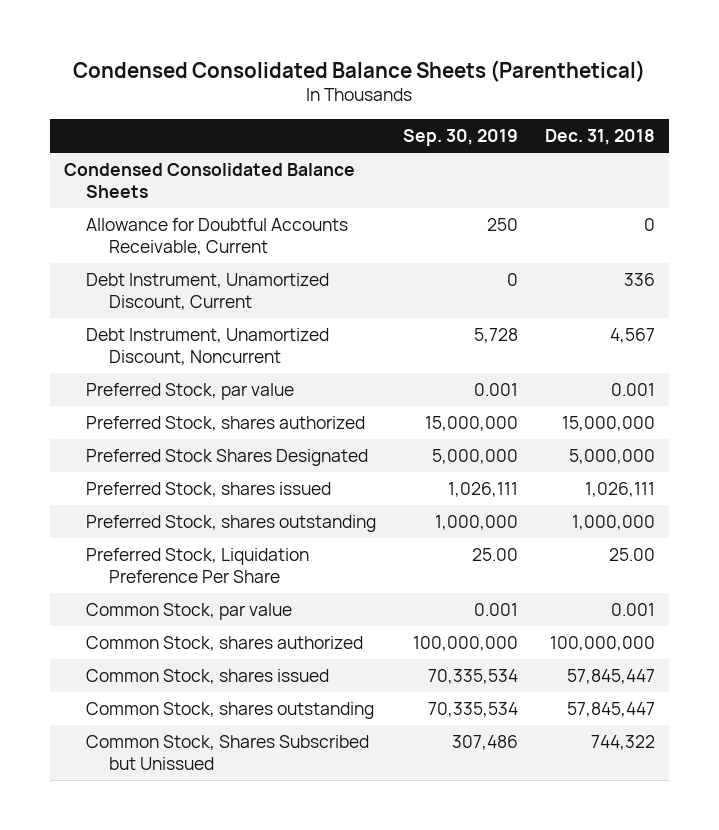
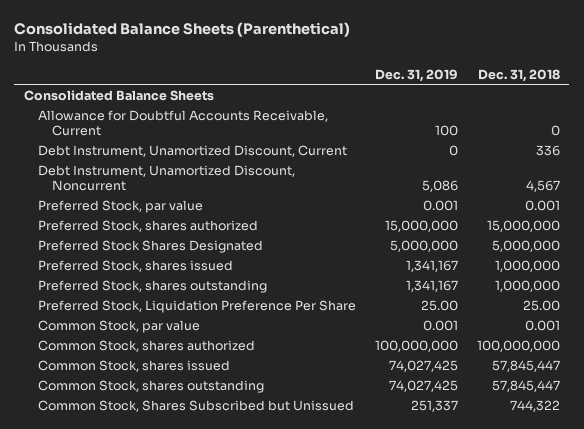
- Condensed Consolidated Balance Sheets (Parenthetical)
+ Consolidated Balance Sheets (Parenthetical)
- | Sep. 30, 2019 | Dec. 31, 2018
+ | Dec. 31, 2019 | Dec. 31, 2018
- Condensed Consolidated Balance Sheets
+ Consolidated Balance Sheets
- Preferred Stock, shares issued | 1,026,111 | 1,026,111
+ Preferred Stock, shares issued | 1,341,167 | 1,000,000

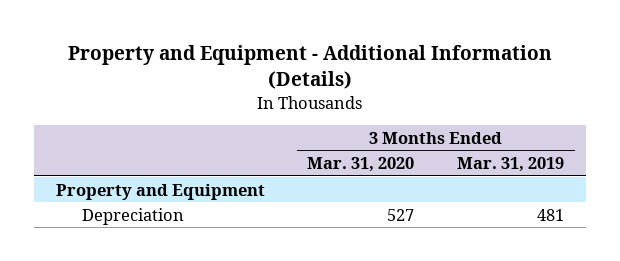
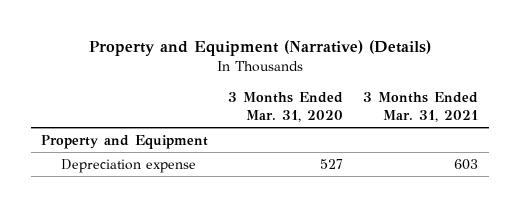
- Property and Equipment - Additional Information (Details)
+ Property and Equipment (Narrative) (Details)
- | 3 Months Ended Mar. 31, 2020 | 3 Months Ended Mar. 31, 2019
+ | 3 Months Ended Mar. 31, 2020 | 3 Months Ended Mar. 31, 2021
- Depreciation | 527 | 481
+ Depreciation expense | 527 | 603

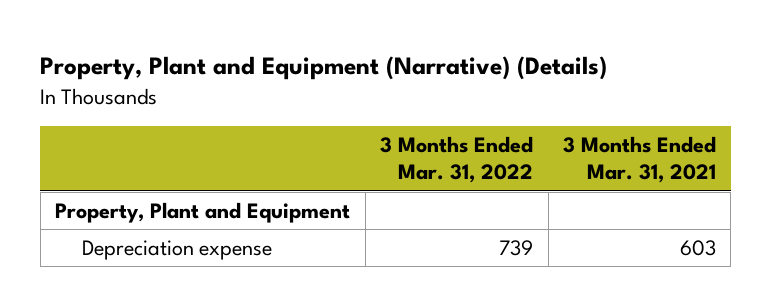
- Property and Equipment (Narrative) (Details)
+ Property, Plant and Equipment (Narrative) (Details)
- | 3 Months Ended Mar. 31, 2020 | 3 Months Ended Mar. 31, 2021
+ | 3 Months Ended Mar. 31, 2022 | 3 Months Ended Mar. 31, 2021
- Property and Equipment
+ Property, Plant and Equipment

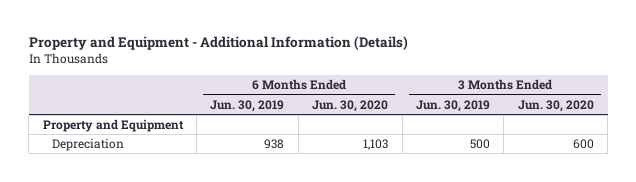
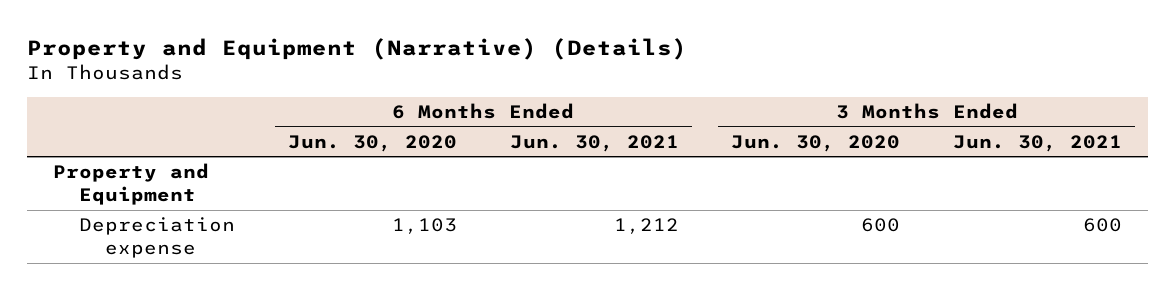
- Property and Equipment - Additional Information (Details)
+ Property and Equipment (Narrative) (Details)
- | 6 Months Ended Jun. 30, 2019 | 6 Months Ended Jun. 30, 2020 | 3 Months Ended Jun. 30, 2019 | 3 Months Ended Jun. 30, 2020
+ | 6 Months Ended Jun. 30, 2020 | 6 Months Ended Jun. 30, 2021 | 3 Months Ended Jun. 30, 2020 | 3 Months Ended Jun. 30, 2021
- Depreciation | 938 | 1,103 | 500 | 600
+ Depreciation expense | 1,103 | 1,212 | 600 | 600

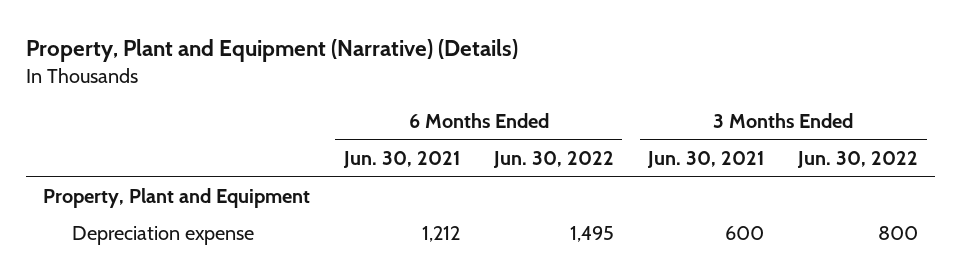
- Property and Equipment (Narrative) (Details)
+ Property, Plant and Equipment (Narrative) (Details)
- | 6 Months Ended Jun. 30, 2020 | 6 Months Ended Jun. 30, 2021 | 3 Months Ended Jun. 30, 2020 | 3 Months Ended Jun. 30, 2021
+ | 6 Months Ended Jun. 30, 2021 | 6 Months Ended Jun. 30, 2022 | 3 Months Ended Jun. 30, 2021 | 3 Months Ended Jun. 30, 2022
- Property and Equipment
+ Property, Plant and Equipment

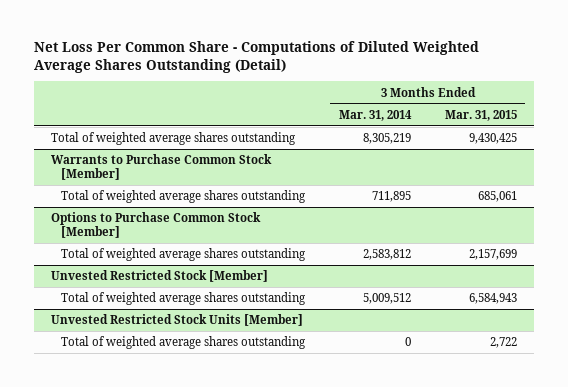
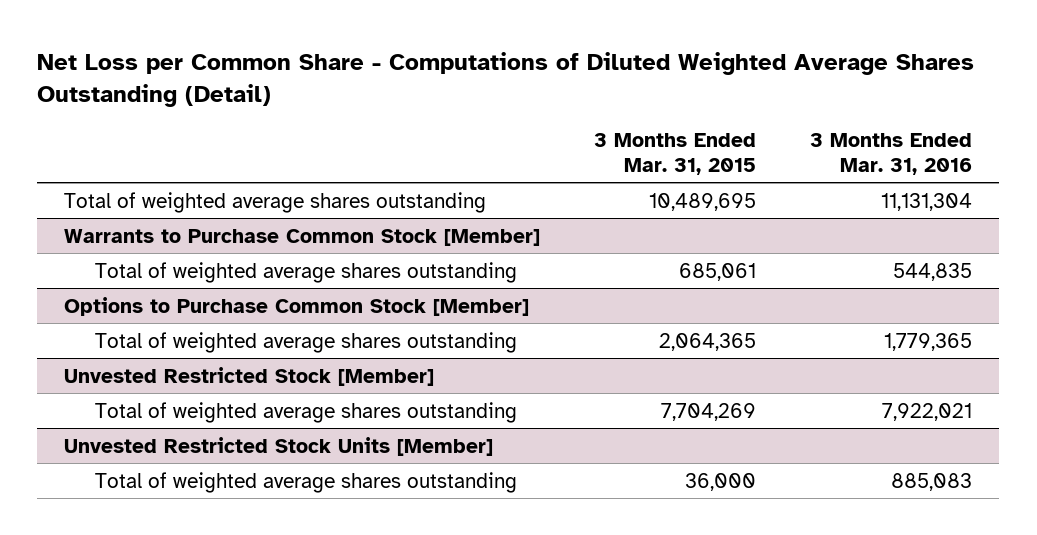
- Net Loss Per Common Share - Computations of Diluted Weighted Average Shares Outstanding (Detail)
+ Net Loss per Common Share - Computations of Diluted Weighted Average Shares Outstanding (Detail)
- | 3 Months Ended Mar. 31, 2014 | 3 Months Ended Mar. 31, 2015
+ | 3 Months Ended Mar. 31, 2015 | 3 Months Ended Mar. 31, 2016
- Total of weighted average shares outstanding | 8,305,219 | 9,430,425
+ Total of weighted average shares outstanding | 10,489,695 | 11,131,304
@ Options to Purchase Common Stock [Member]
- Total of weighted average shares outstanding | 2,583,812 | 2,157,699
+ Total of weighted average shares outstanding | 2,064,365 | 1,779,365
@ Unvested Restricted Stock [Member]
- Total of weighted average shares outstanding | 5,009,512 | 6,584,943
+ Total of weighted average shares outstanding | 7,704,269 | 7,922,021
@ Unvested Restricted Stock Units [Member]
- Total of weighted average shares outstanding | 0 | 2,722
+ Total of weighted average shares outstanding | 36,000 | 885,083

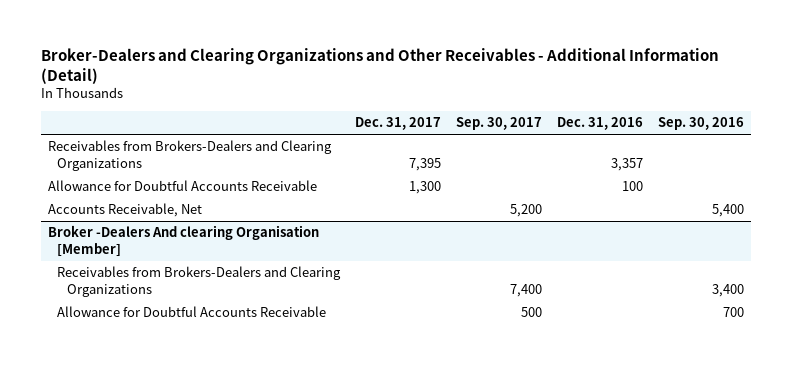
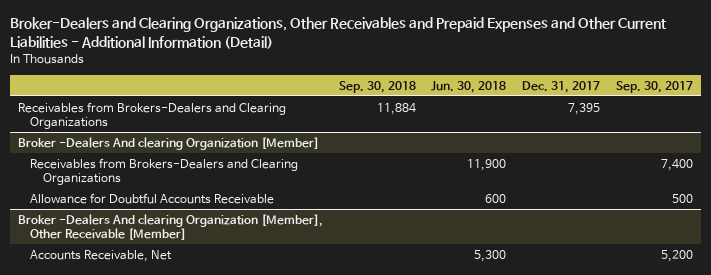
- Broker-Dealers and Clearing Organizations and Other Receivables - Additional Information (Detail)
+ Broker-Dealers and Clearing Organizations, Other Receivables and Prepaid Expenses and Other Current Liabilities - Additional Information (Detail)
- | Dec. 31, 2017 | Sep. 30, 2017 | Dec. 31, 2016 | Sep. 30, 2016
+ | Sep. 30, 2018 | Jun. 30, 2018 | Dec. 31, 2017 | Sep. 30, 2017
- Allowance for Doubtful Accounts Receivable | 1,300 | | 100 |
- Accounts Receivable, Net | | 5,200 | | 5,400
- Broker -Dealers And clearing Organisation [Member]
+ Broker -Dealers And clearing Organization [Member]
+ Broker -Dealers And clearing Organization [Member], Other Receivable [Member]
+ Accounts Receivable, Net | | 5,300 | | 5,200

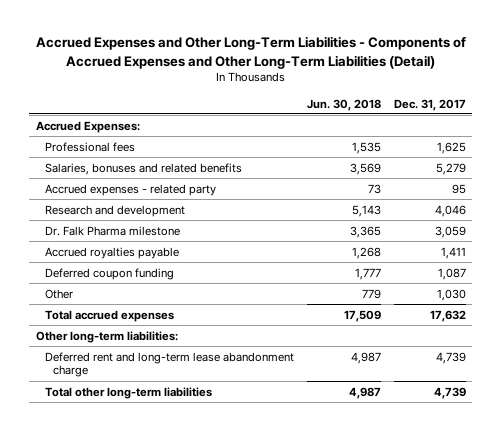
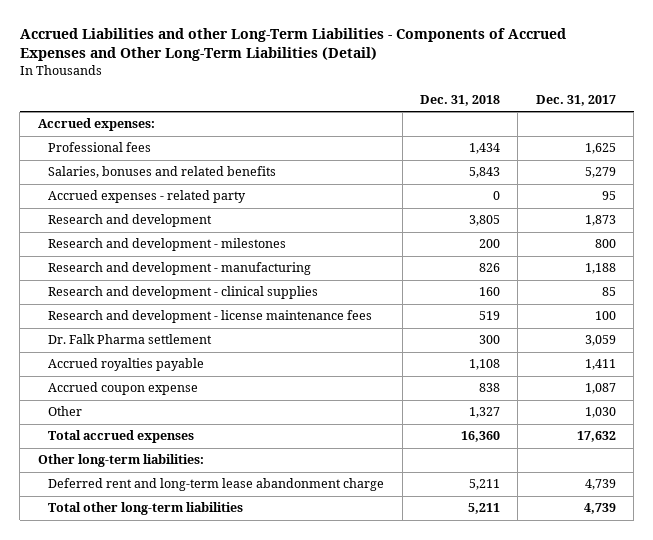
- Accrued Expenses and Other Long-Term Liabilities - Components of Accrued Expenses and Other Long-Term Liabilities (Detail)
+ Accrued Liabilities and other Long-Term Liabilities - Components of Accrued Expenses and Other Long-Term Liabilities (Detail)
- | Jun. 30, 2018 | Dec. 31, 2017
+ | Dec. 31, 2018 | Dec. 31, 2017
- Accrued Expenses:
+ Accrued expenses:
- Research and development | 5,143 | 4,046
- Dr. Falk Pharma milestone | 3,365 | 3,059
+ Research and development | 3,805 | 1,873
+ Research and development - milestones | 200 | 800
+ Research and development - manufacturing | 826 | 1,188
+ Research and development - clinical supplies | 160 | 85
+ Research and development - license maintenance fees | 519 | 100
+ Dr. Falk Pharma settlement | 300 | 3,059
- Deferred coupon funding | 1,777 | 1,087
+ Accrued coupon expense | 838 | 1,087

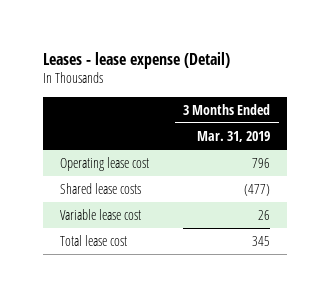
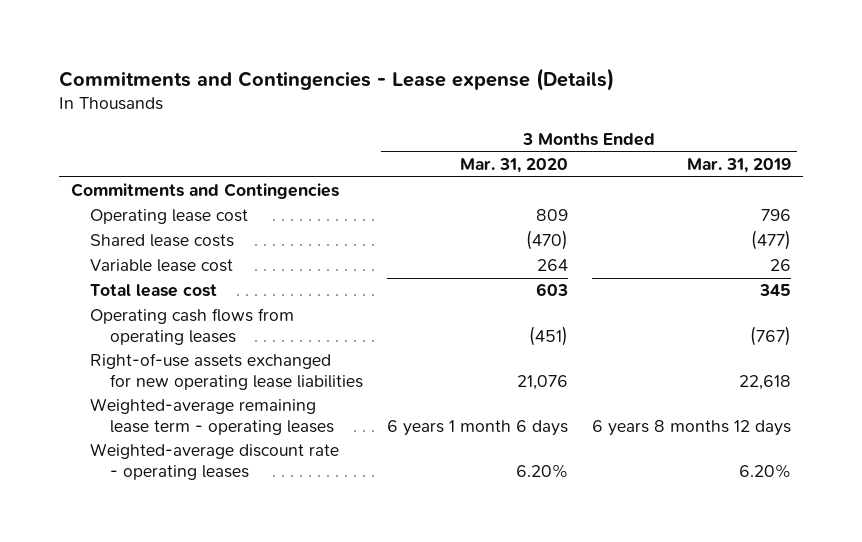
- Leases - lease expense (Detail)
+ Commitments and Contingencies - Lease expense (Details)
- | 3 Months Ended Mar. 31, 2019
+ | 3 Months Ended Mar. 31, 2020 | 3 Months Ended Mar. 31, 2019
+ Commitments and Contingencies
+ Operating cash flows from operating leases | (451) | (767)
+ Right-of-use assets exchanged for new operating lease liabilities | 21,076 | 22,618
+ Weighted-average remaining lease term - operating leases | 6 years 1 month 6 days | 6 years 8 months 12 days
+ Weighted-average discount rate - operating leases | 6.20% | 6.20%

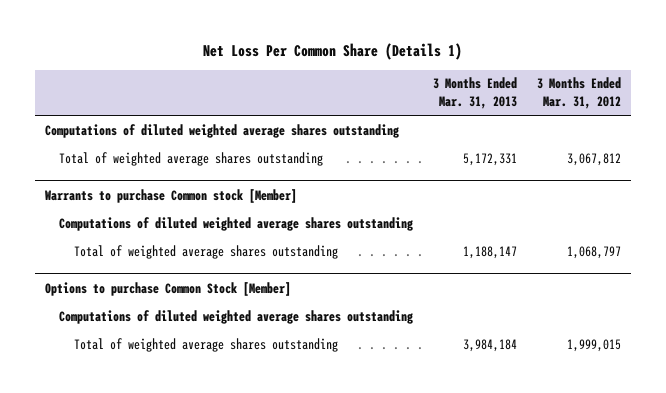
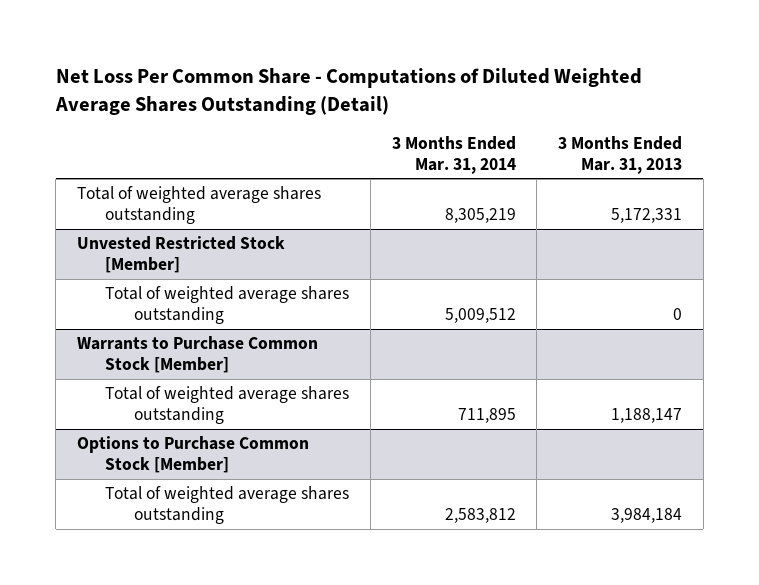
- Net Loss Per Common Share (Details 1)
+ Net Loss Per Common Share - Computations of Diluted Weighted Average Shares Outstanding (Detail)
- | 3 Months Ended Mar. 31, 2013 | 3 Months Ended Mar. 31, 2012
+ | 3 Months Ended Mar. 31, 2014 | 3 Months Ended Mar. 31, 2013
- Computations of diluted weighted average shares outstanding
- Warrants to purchase Common stock [Member]
- Computations of diluted weighted average shares outstanding
+ Unvested Restricted Stock [Member]
+ Total of weighted average shares outstanding | 5,009,512 | 0
+ Warrants to Purchase Common Stock [Member]
- Options to purchase Common Stock [Member]
- Computations of diluted weighted average shares outstanding
+ Options to Purchase Common Stock [Member]

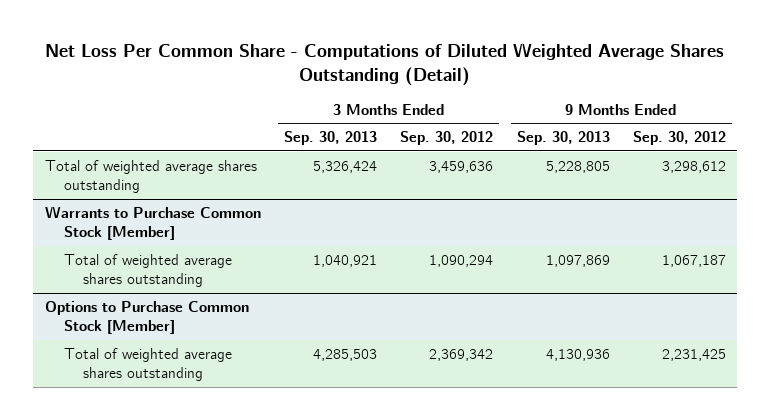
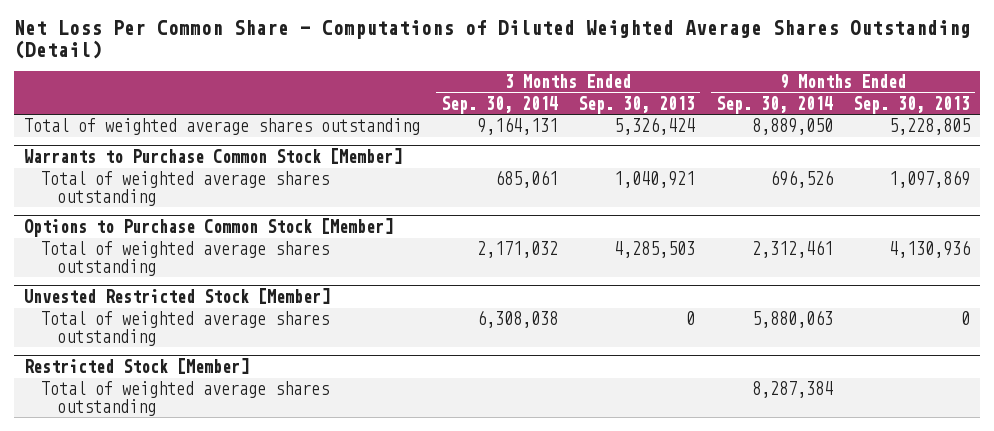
- | 3 Months Ended Sep. 30, 2013 | 3 Months Ended Sep. 30, 2012 | 9 Months Ended Sep. 30, 2013 | 9 Months Ended Sep. 30, 2012
+ | 3 Months Ended Sep. 30, 2014 | 3 Months Ended Sep. 30, 2013 | 9 Months Ended Sep. 30, 2014 | 9 Months Ended Sep. 30, 2013
+ Unvested Restricted Stock [Member]
+ Total of weighted average shares outstanding | 6,308,038 | 0 | 5,880,063 | 0
+ Restricted Stock [Member]
+ Total of weighted average shares outstanding | | | 8,287,384 |

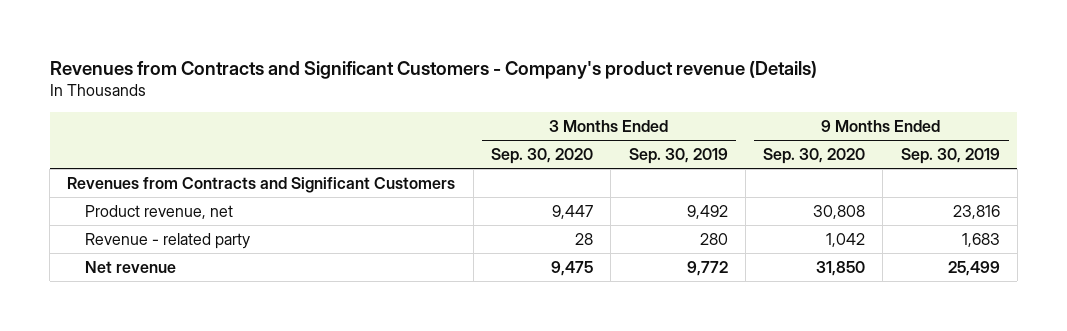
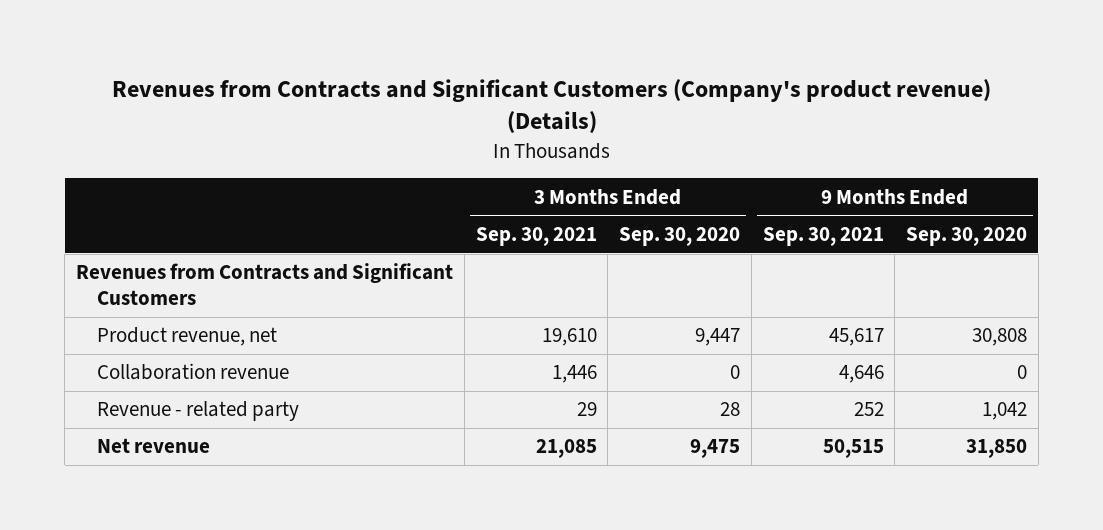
- Revenues from Contracts and Significant Customers - Company's product revenue (Details)
+ Revenues from Contracts and Significant Customers (Company's product revenue) (Details)
- | 3 Months Ended Sep. 30, 2020 | 3 Months Ended Sep. 30, 2019 | 9 Months Ended Sep. 30, 2020 | 9 Months Ended Sep. 30, 2019
+ | 3 Months Ended Sep. 30, 2021 | 3 Months Ended Sep. 30, 2020 | 9 Months Ended Sep. 30, 2021 | 9 Months Ended Sep. 30, 2020
+ Collaboration revenue | 1,446 | 0 | 4,646 | 0

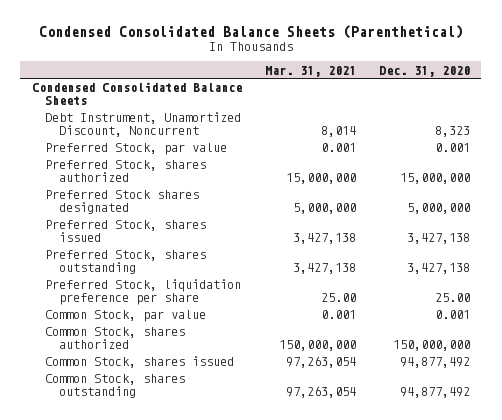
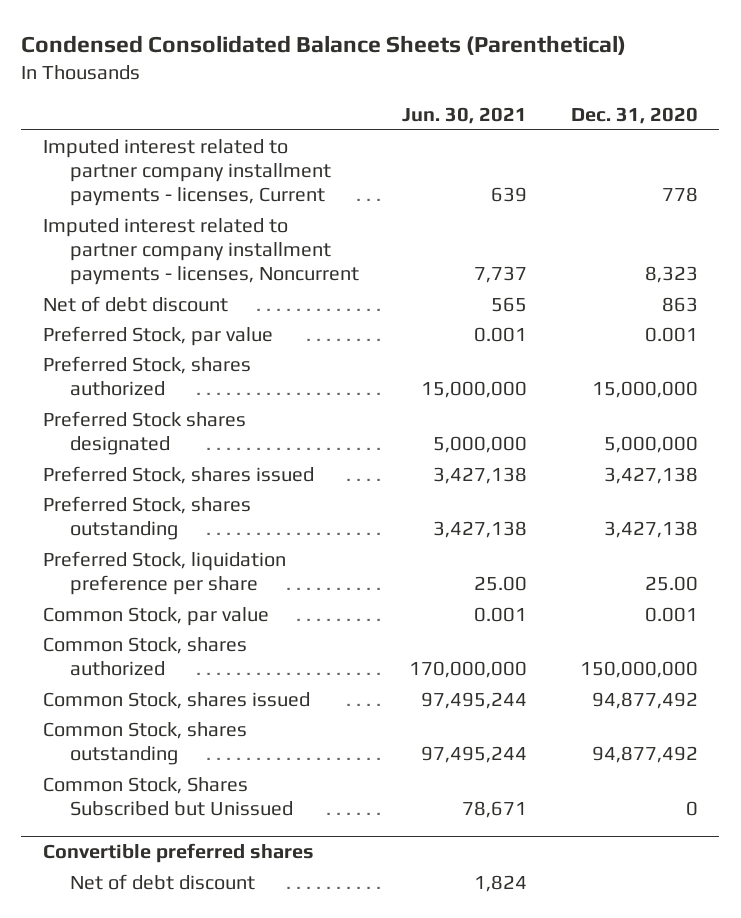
- | Mar. 31, 2021 | Dec. 31, 2020
+ | Jun. 30, 2021 | Dec. 31, 2020
- Condensed Consolidated Balance Sheets
- Debt Instrument, Unamortized Discount, Noncurrent | 8,014 | 8,323
+ Imputed interest related to partner company installment payments - licenses, Current | 639 | 778
+ Imputed interest related to partner company installment payments - licenses, Noncurrent | 7,737 | 8,323
+ Net of debt discount | 565 | 863
+ Common Stock, Shares Subscribed but Unissued | 78,671 | 0
+ Convertible preferred shares
+ Net of debt discount | 1,824 |

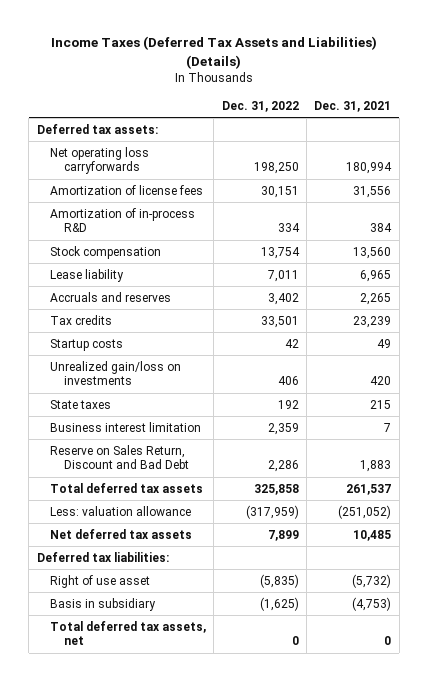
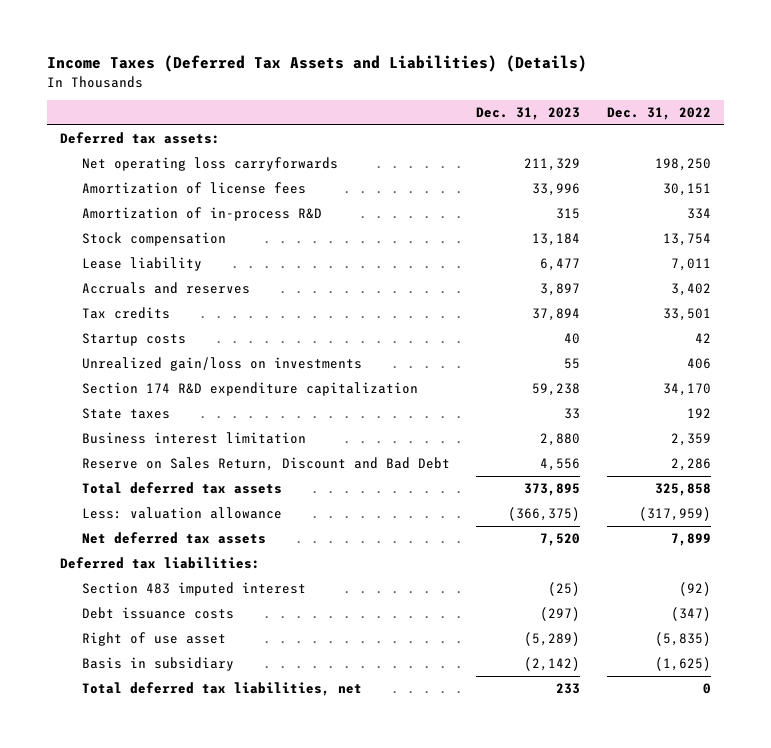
- | Dec. 31, 2022 | Dec. 31, 2021
+ | Dec. 31, 2023 | Dec. 31, 2022
+ Section 174 R&D expenditure capitalization | 59,238 | 34,170
+ Section 483 imputed interest | (25) | (92)
+ Debt issuance costs | (297) | (347)
- Total deferred tax assets, net | 0 | 0
+ Total deferred tax liabilities, net | 233 | 0

